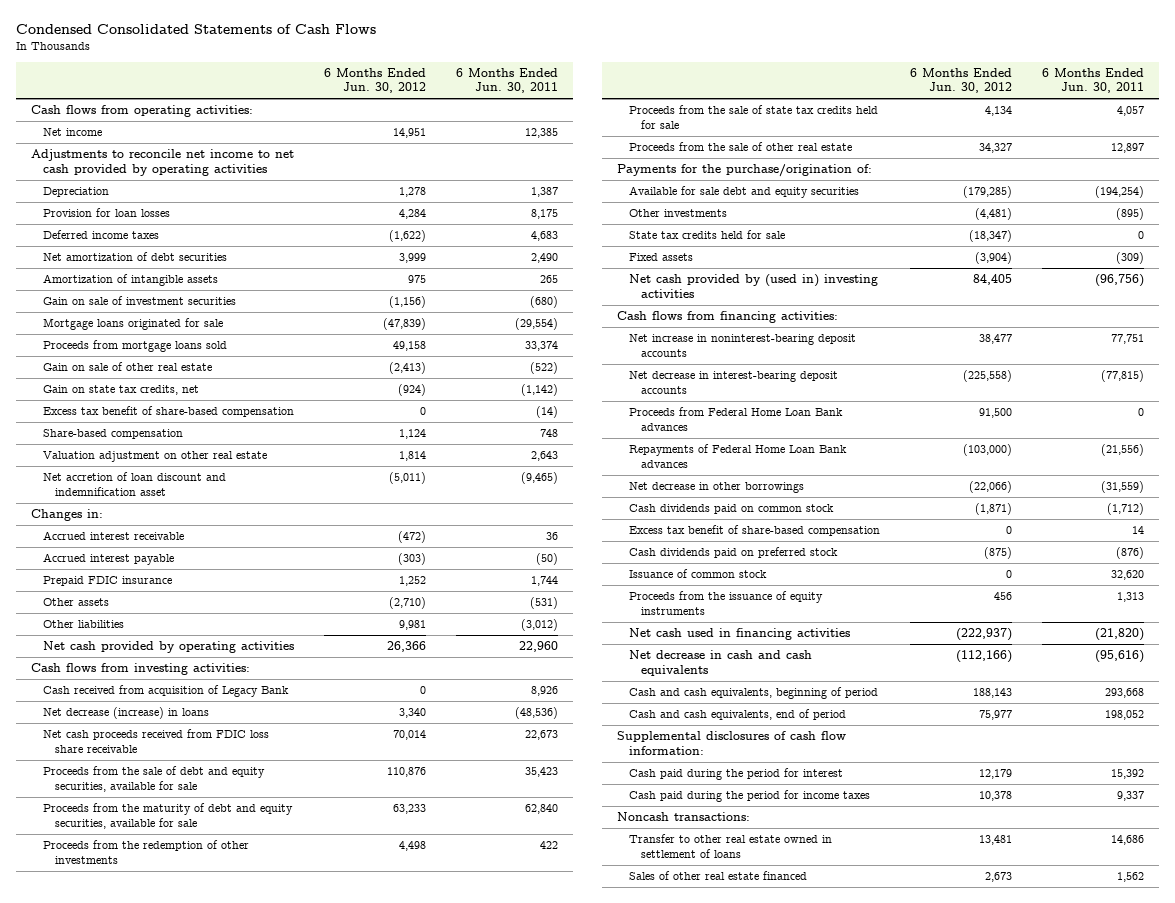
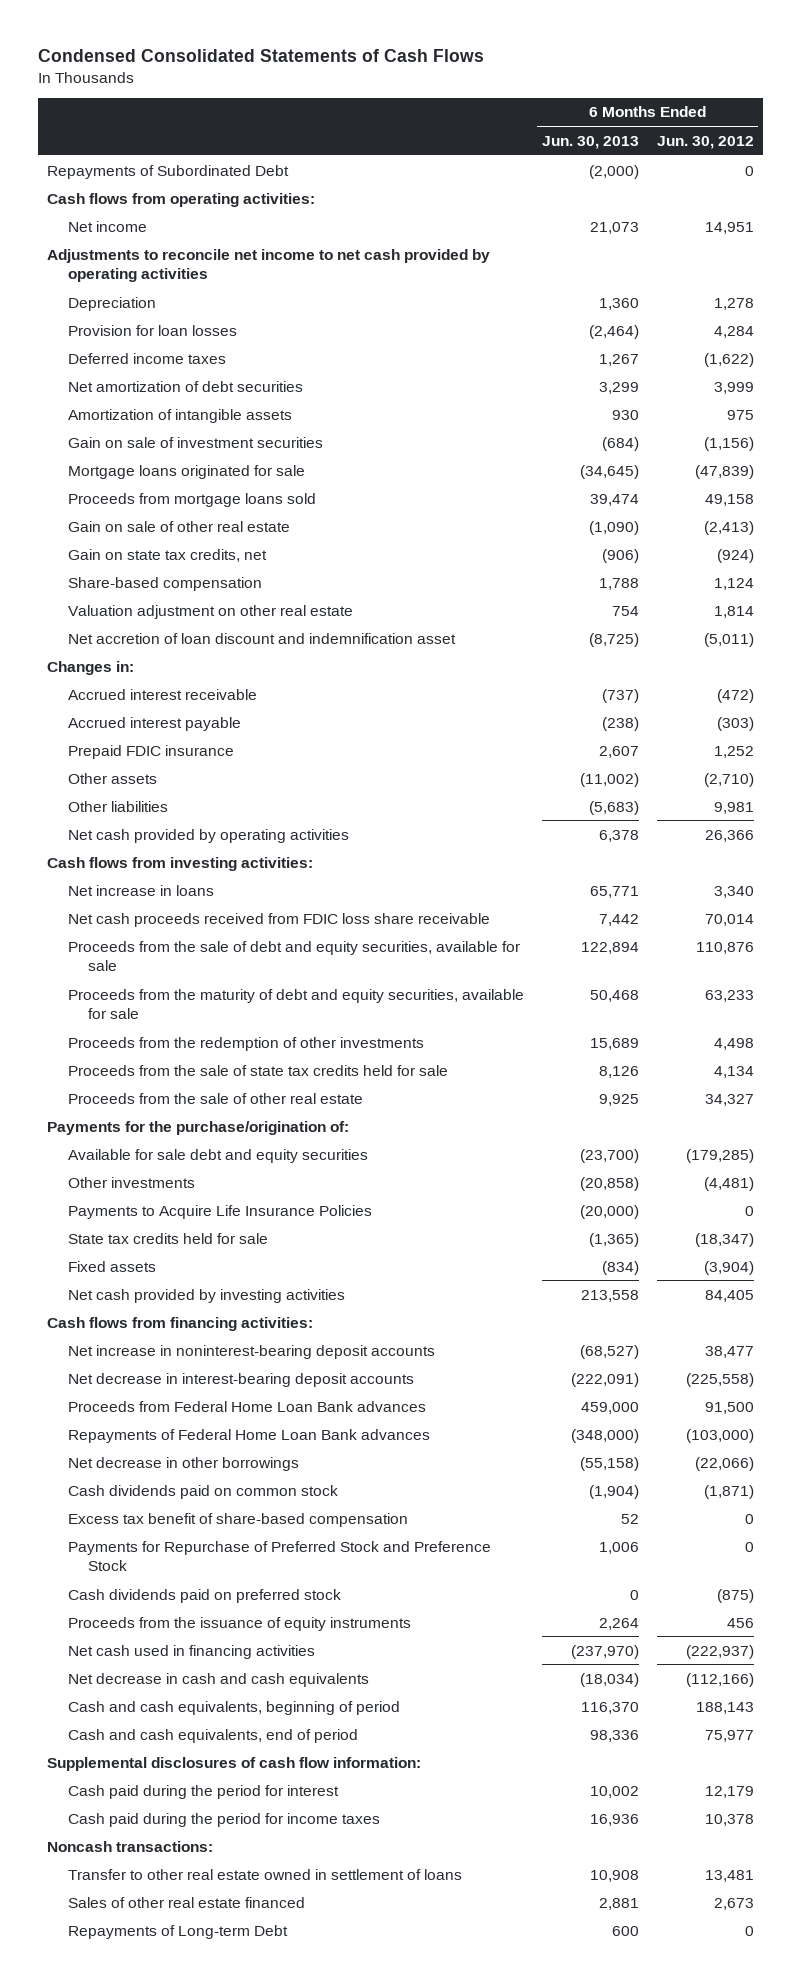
- | 6 Months Ended Jun. 30, 2012 | 6 Months Ended Jun. 30, 2011
+ | 6 Months Ended Jun. 30, 2013 | 6 Months Ended Jun. 30, 2012
+ Repayments of Subordinated Debt | (2,000) | 0
- Excess tax benefit of share-based compensation | 0 | (14)
- Cash received from acquisition of Legacy Bank | 0 | 8,926
- Net decrease (increase) in loans | 3,340 | (48,536)
+ Net increase in loans | 65,771 | 3,340
+ Payments to Acquire Life Insurance Policies | (20,000) | 0
- Net cash provided by (used in) investing activities | 84,405 | (96,756)
+ Net cash provided by investing activities | 213,558 | 84,405
+ Payments for Repurchase of Preferred Stock and Preference Stock | 1,006 | 0
- Issuance of common stock | 0 | 32,620
+ Repayments of Long-term Debt | 600 | 0

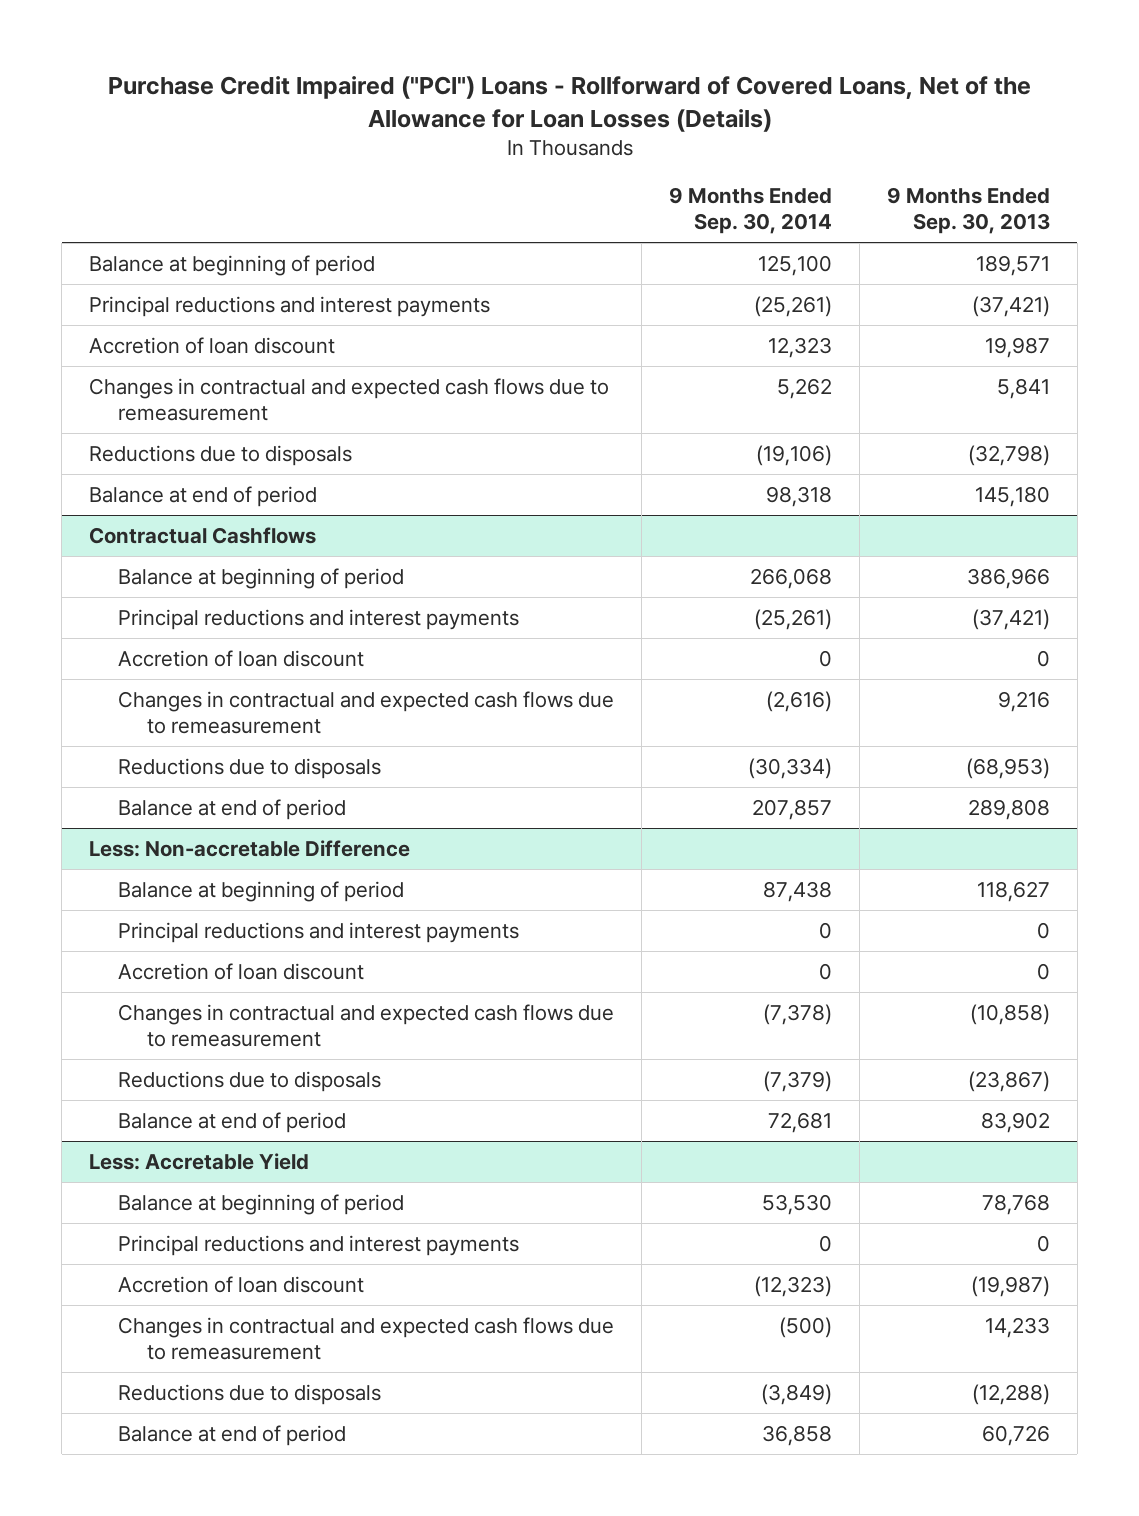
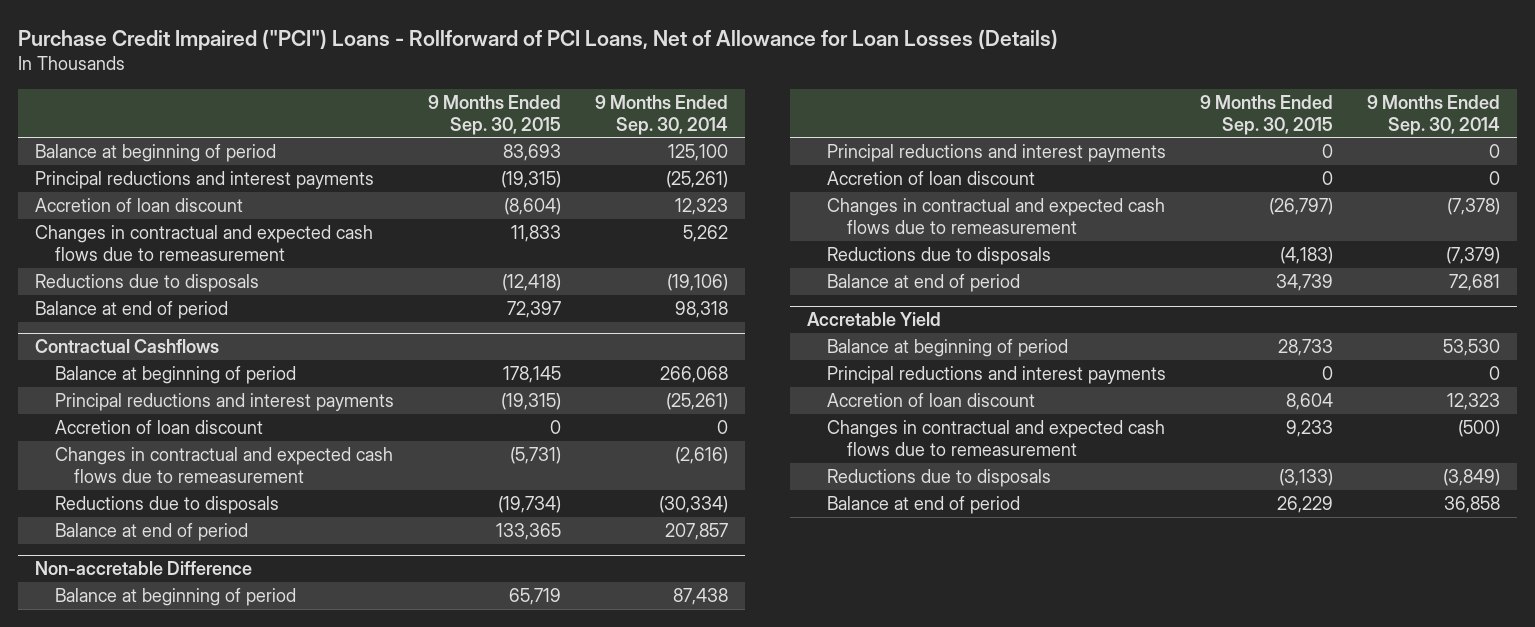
- Purchase Credit Impaired ("PCI") Loans - Rollforward of Covered Loans, Net of the Allowance for Loan Losses (Details)
+ Purchase Credit Impaired ("PCI") Loans - Rollforward of PCI Loans, Net of Allowance for Loan Losses (Details)
- | 9 Months Ended Sep. 30, 2014 | 9 Months Ended Sep. 30, 2013
+ | 9 Months Ended Sep. 30, 2015 | 9 Months Ended Sep. 30, 2014
- Less: Non-accretable Difference
+ Non-accretable Difference
- Less: Accretable Yield
+ Accretable Yield
- Accretion of loan discount | (12,323) | (19,987)
+ Accretion of loan discount | 8,604 | 12,323

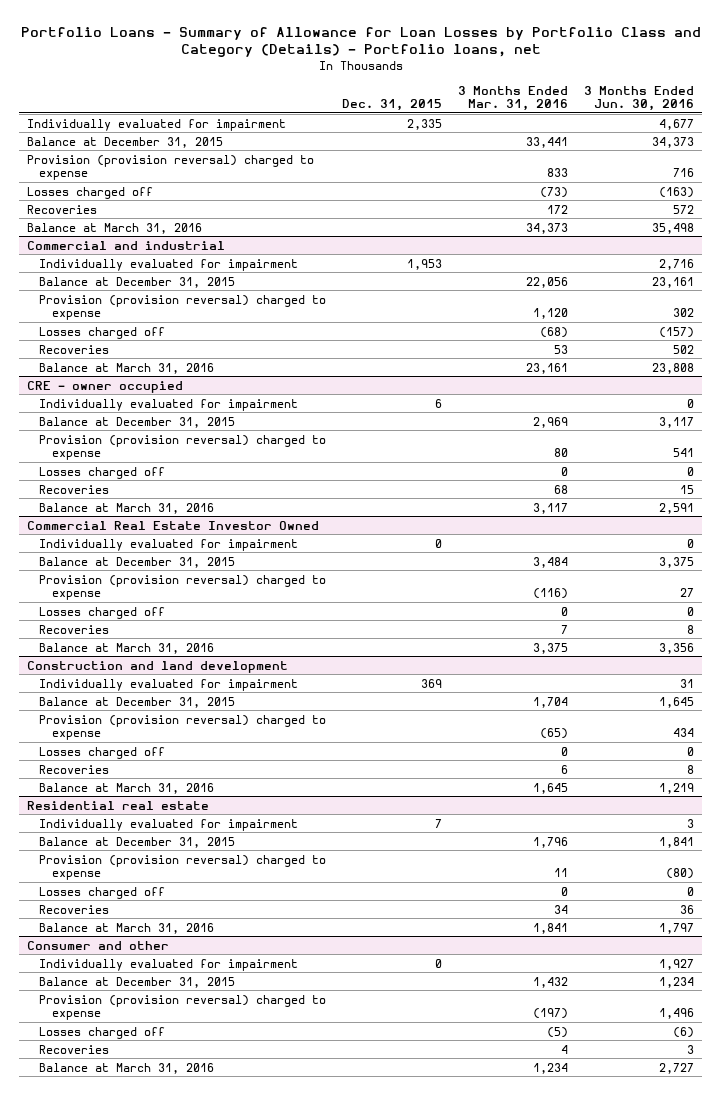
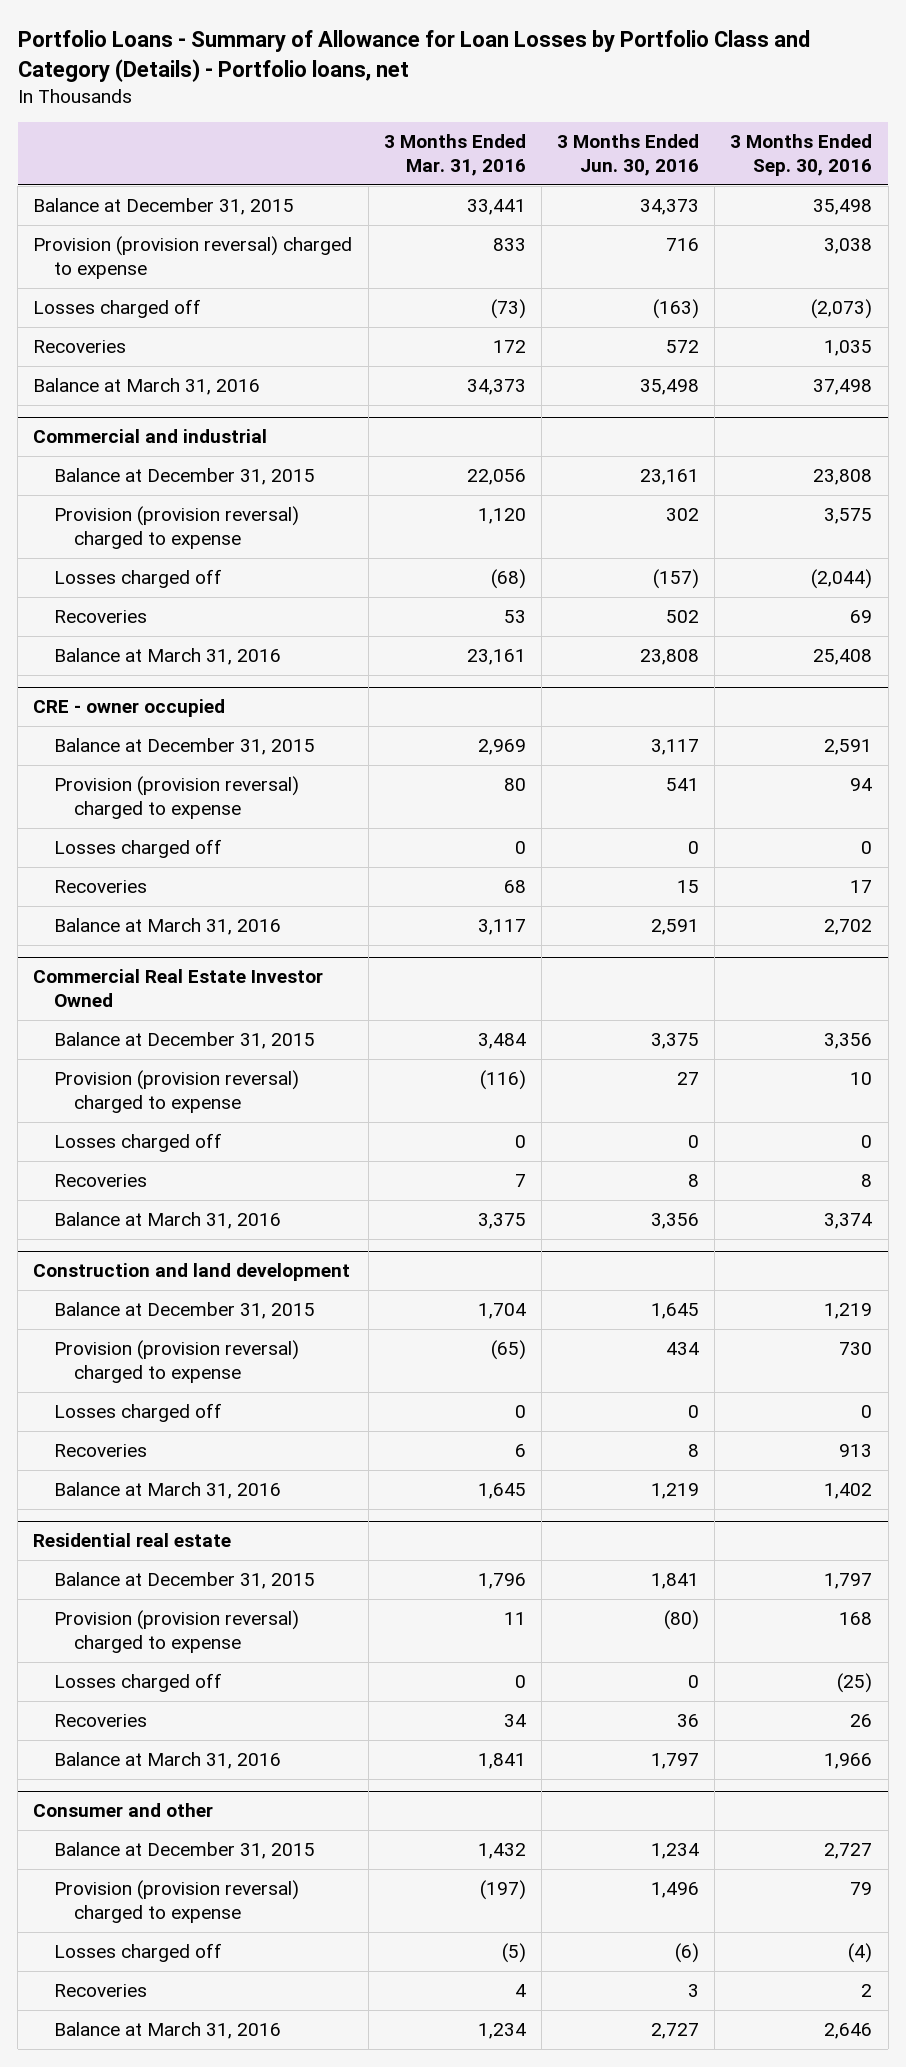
- | Dec. 31, 2015 | 3 Months Ended Mar. 31, 2016 | 3 Months Ended Jun. 30, 2016
+ | 3 Months Ended Mar. 31, 2016 | 3 Months Ended Jun. 30, 2016 | 3 Months Ended Sep. 30, 2016
- Individually evaluated for impairment | 2,335 | | 4,677
@ Commercial and industrial
- Individually evaluated for impairment | 1,953 | | 2,716
@ CRE - owner occupied
- Individually evaluated for impairment | 6 | | 0
@ Commercial Real Estate Investor Owned
- Individually evaluated for impairment | 0 | | 0
@ Construction and land development
- Individually evaluated for impairment | 369 | | 31
@ Residential real estate
- Individually evaluated for impairment | 7 | | 3
@ Consumer and other
- Individually evaluated for impairment | 0 | | 1,927

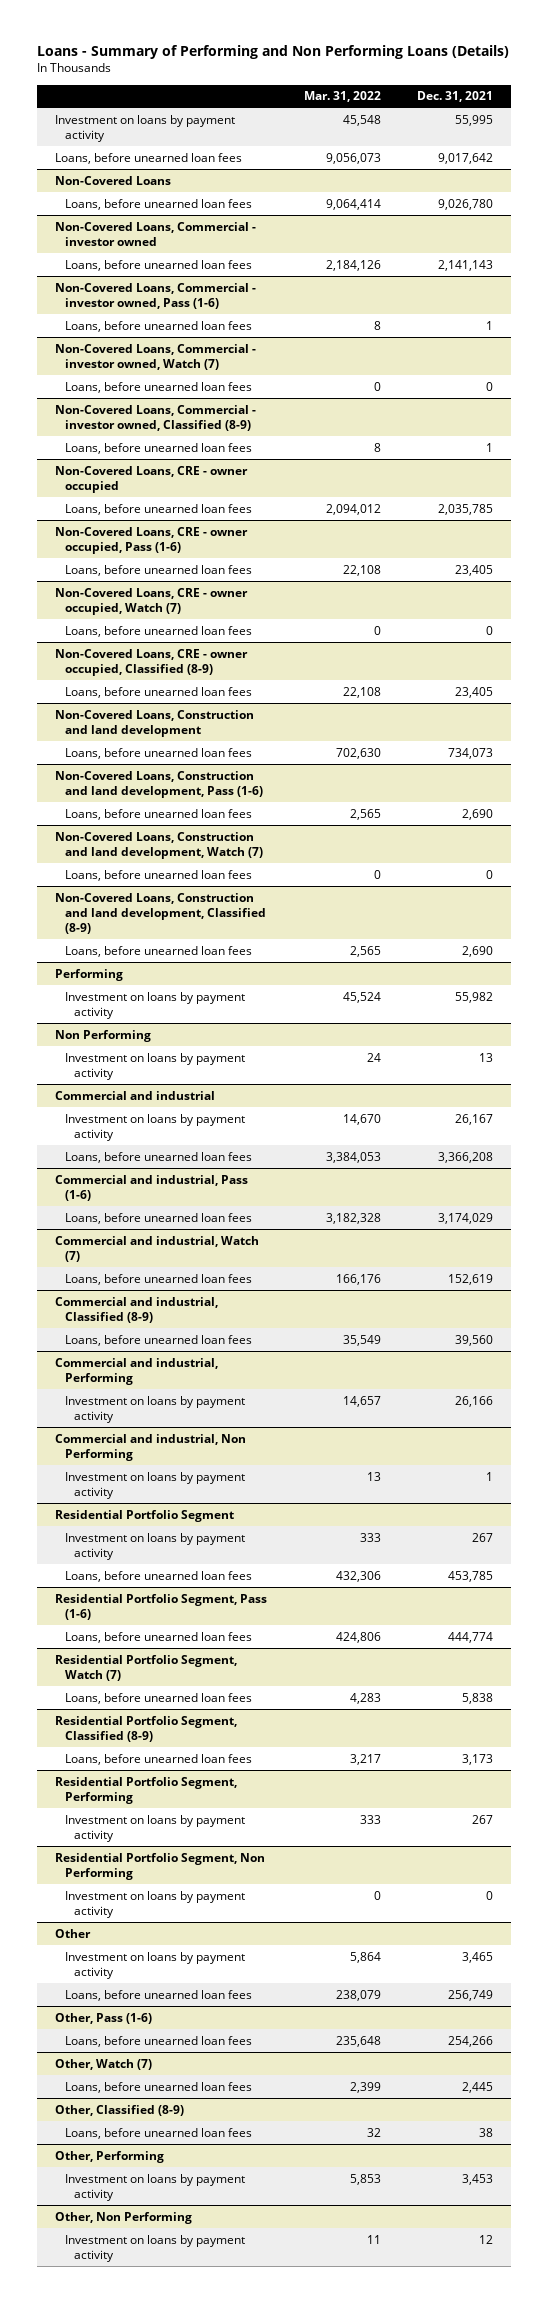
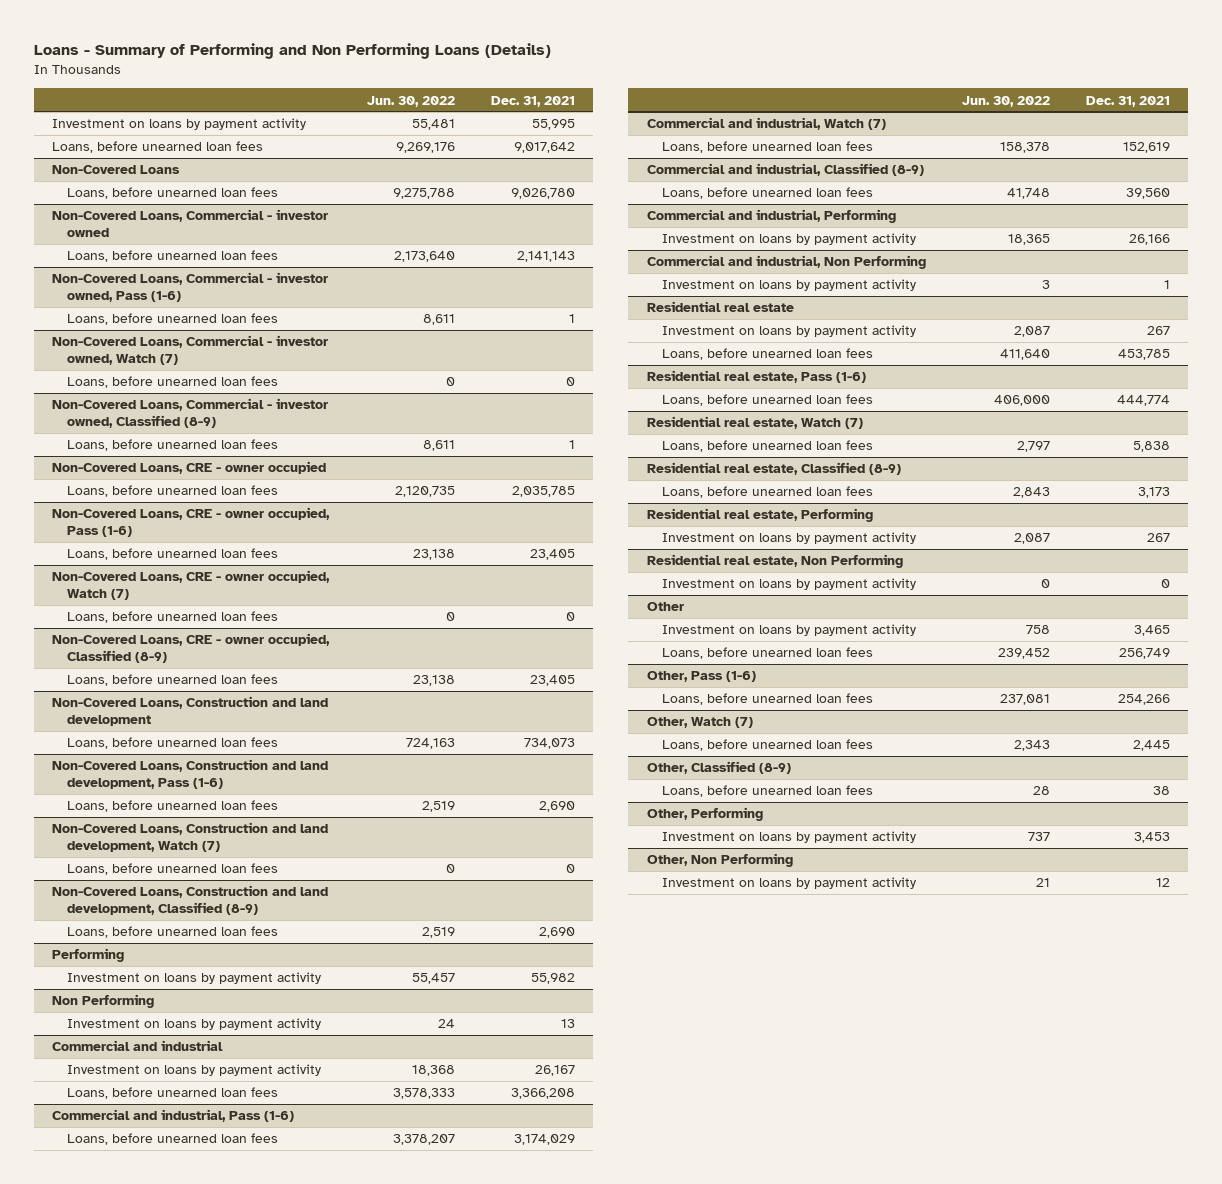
- | Mar. 31, 2022 | Dec. 31, 2021
+ | Jun. 30, 2022 | Dec. 31, 2021
- Residential Portfolio Segment
+ Residential real estate
- Residential Portfolio Segment, Pass (1-6)
+ Residential real estate, Pass (1-6)
- Residential Portfolio Segment, Watch (7)
+ Residential real estate, Watch (7)
- Residential Portfolio Segment, Classified (8-9)
+ Residential real estate, Classified (8-9)
- Residential Portfolio Segment, Performing
+ Residential real estate, Performing
- Residential Portfolio Segment, Non Performing
+ Residential real estate, Non Performing

